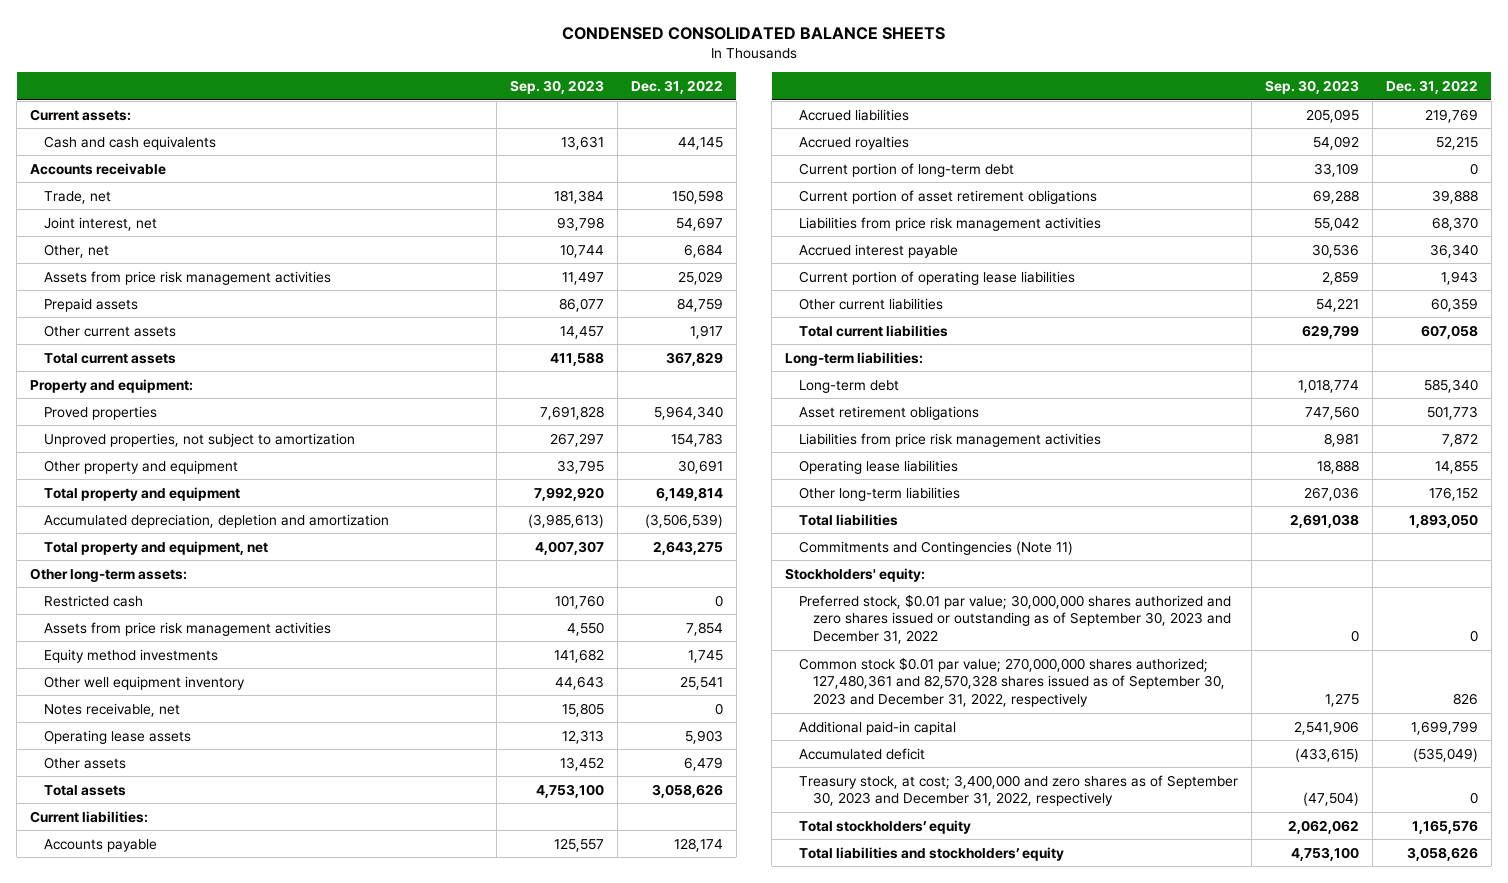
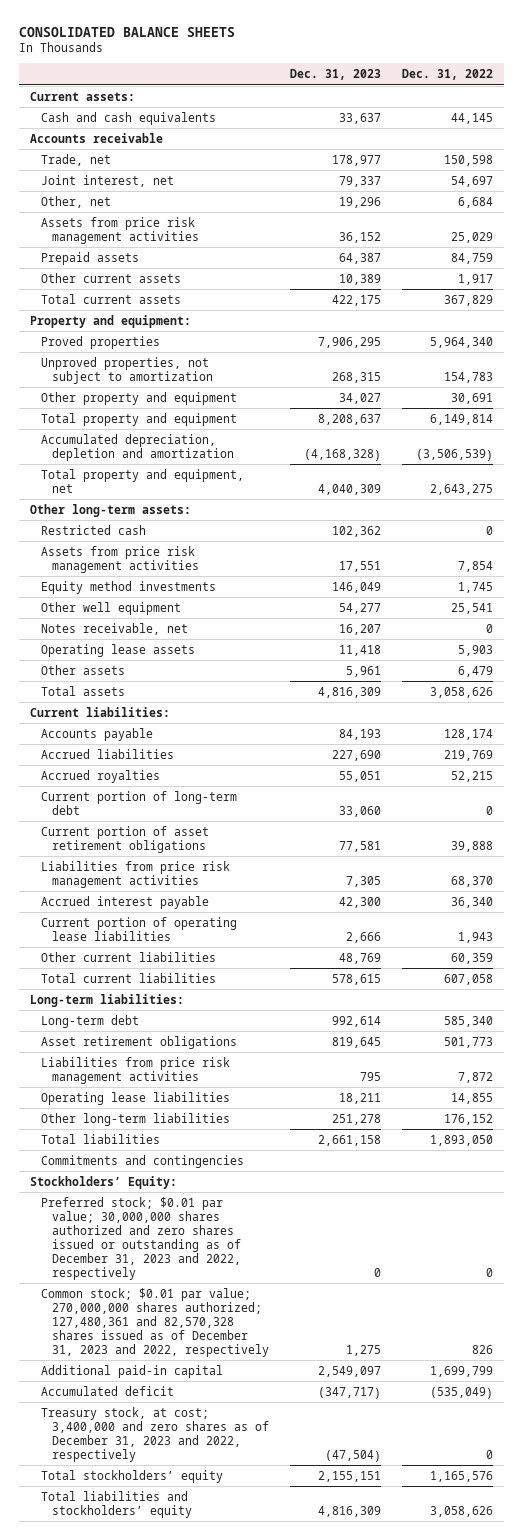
- CONDENSED CONSOLIDATED BALANCE SHEETS
+ CONSOLIDATED BALANCE SHEETS
- | Sep. 30, 2023 | Dec. 31, 2022
+ | Dec. 31, 2023 | Dec. 31, 2022
- Other well equipment inventory | 44,643 | 25,541
+ Other well equipment | 54,277 | 25,541
- Commitments and Contingencies (Note 11)
- Stockholders' equity:
- Preferred stock, $0.01 par value; 30,000,000 shares authorized and zero shares issued or outstanding as of September 30, 2023 and December 31, 2022 | 0 | 0
- Common stock $0.01 par value; 270,000,000 shares authorized; 127,480,361 and 82,570,328 shares issued as of September 30, 2023 and December 31, 2022, respectively | 1,275 | 826
+ Commitments and contingencies
+ Stockholdersʼ Equity:
+ Preferred stock; $0.01 par value; 30,000,000 shares authorized and zero shares issued or outstanding as of December 31, 2023 and 2022, respectively | 0 | 0
+ Common stock; $0.01 par value; 270,000,000 shares authorized; 127,480,361 and 82,570,328 shares issued as of December 31, 2023 and 2022, respectively | 1,275 | 826
- Treasury stock, at cost; 3,400,000 and zero shares as of September 30, 2023 and December 31, 2022, respectively | (47,504) | 0
+ Treasury stock, at cost; 3,400,000 and zero shares as of December 31, 2023 and 2022, respectively | (47,504) | 0

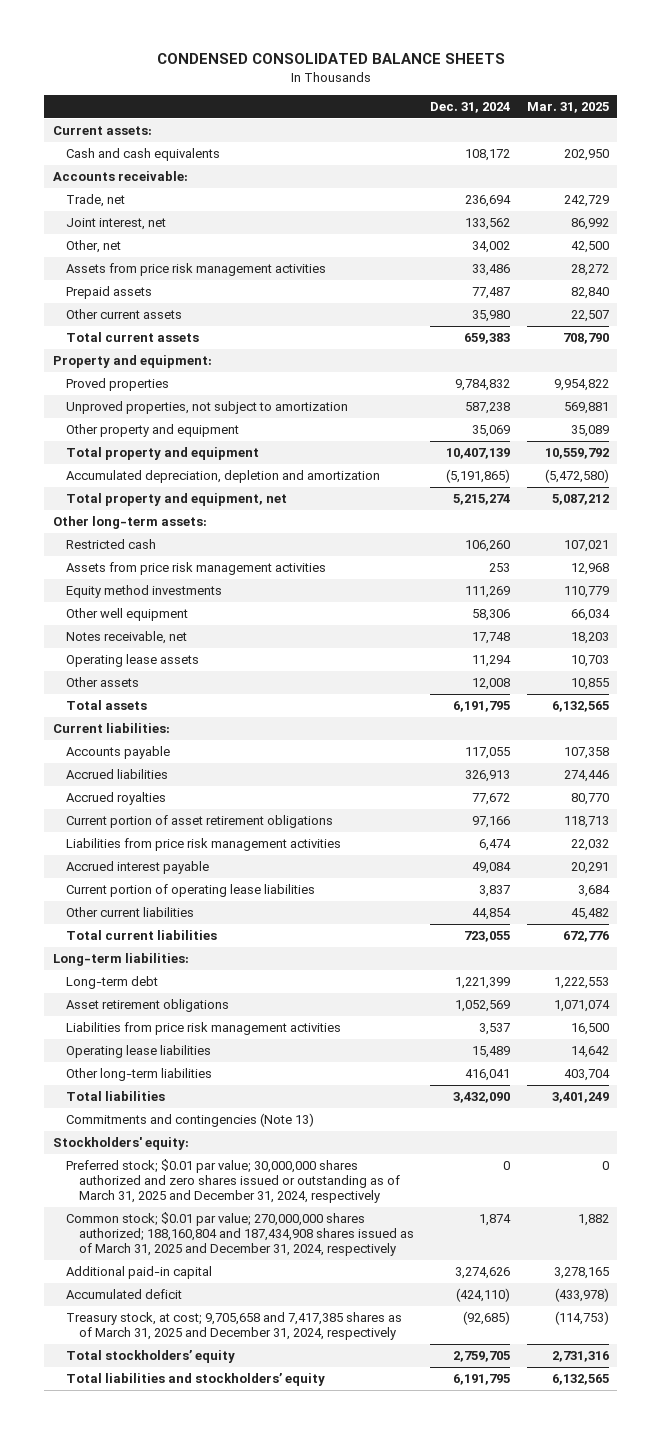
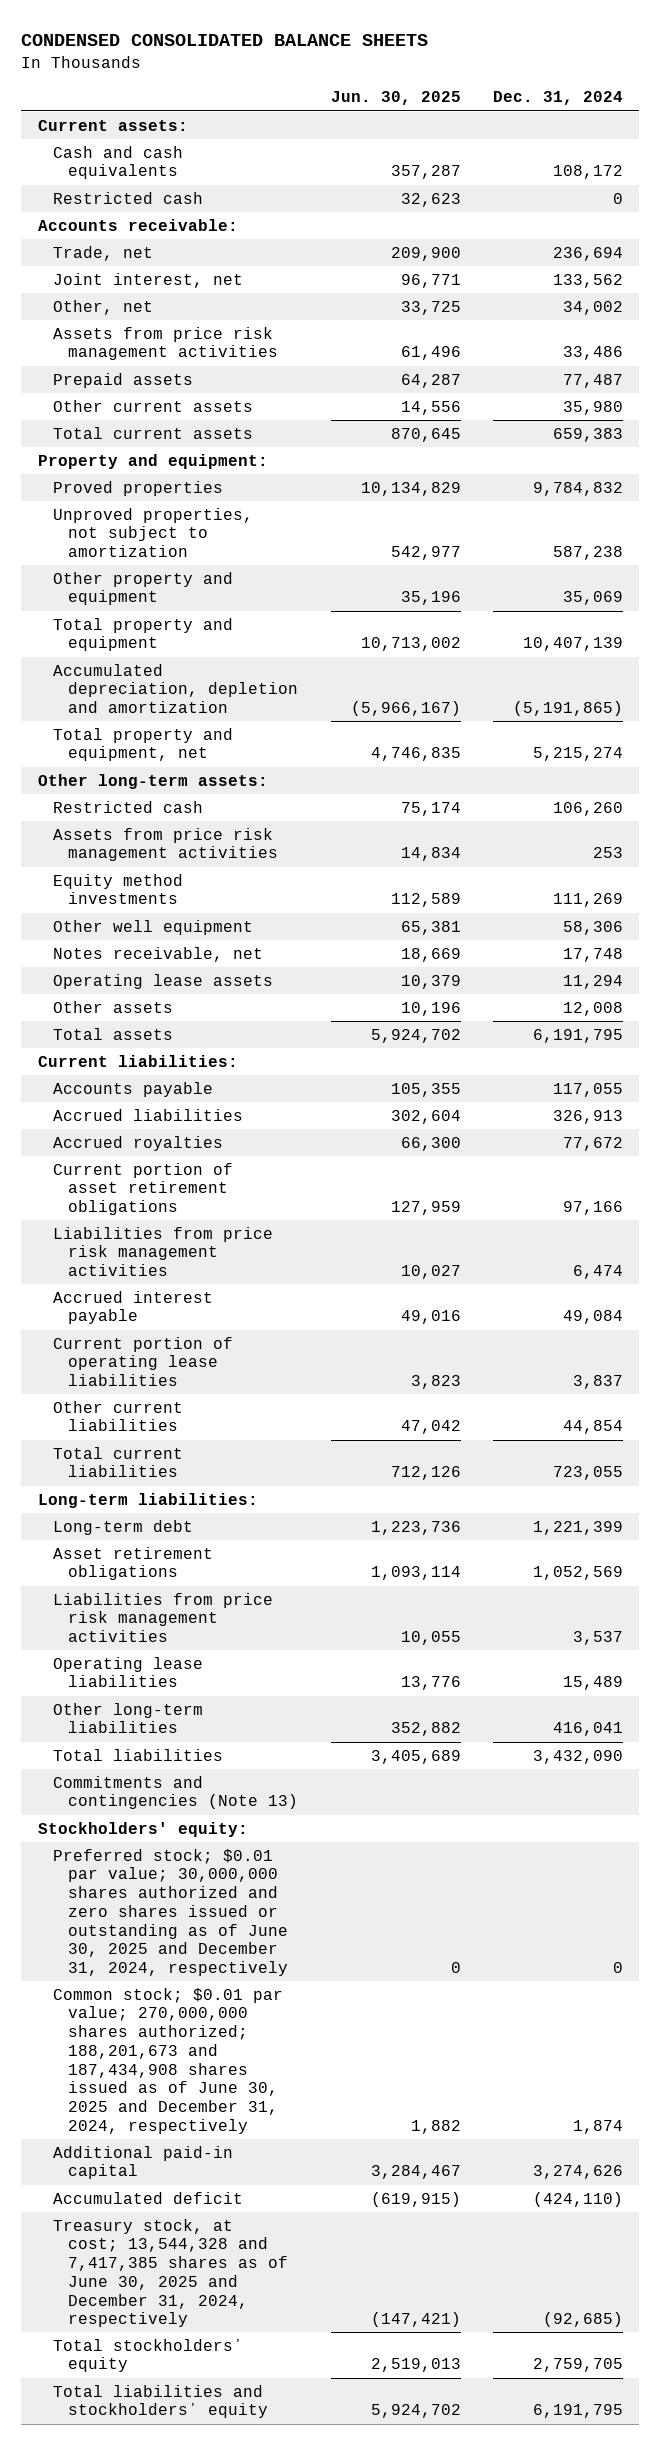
- | Dec. 31, 2024 | Mar. 31, 2025
+ | Jun. 30, 2025 | Dec. 31, 2024
+ Restricted cash | 32,623 | 0
- Preferred stock; $0.01 par value; 30,000,000 shares authorized and zero shares issued or outstanding as of March 31, 2025 and December 31, 2024, respectively | 0 | 0
- Common stock; $0.01 par value; 270,000,000 shares authorized; 188,160,804 and 187,434,908 shares issued as of March 31, 2025 and December 31, 2024, respectively | 1,874 | 1,882
+ Preferred stock; $0.01 par value; 30,000,000 shares authorized and zero shares issued or outstanding as of June 30, 2025 and December 31, 2024, respectively | 0 | 0
+ Common stock; $0.01 par value; 270,000,000 shares authorized; 188,201,673 and 187,434,908 shares issued as of June 30, 2025 and December 31, 2024, respectively | 1,882 | 1,874
- Treasury stock, at cost; 9,705,658 and 7,417,385 shares as of March 31, 2025 and December 31, 2024, respectively | (92,685) | (114,753)
+ Treasury stock, at cost; 13,544,328 and 7,417,385 shares as of June 30, 2025 and December 31, 2024, respectively | (147,421) | (92,685)

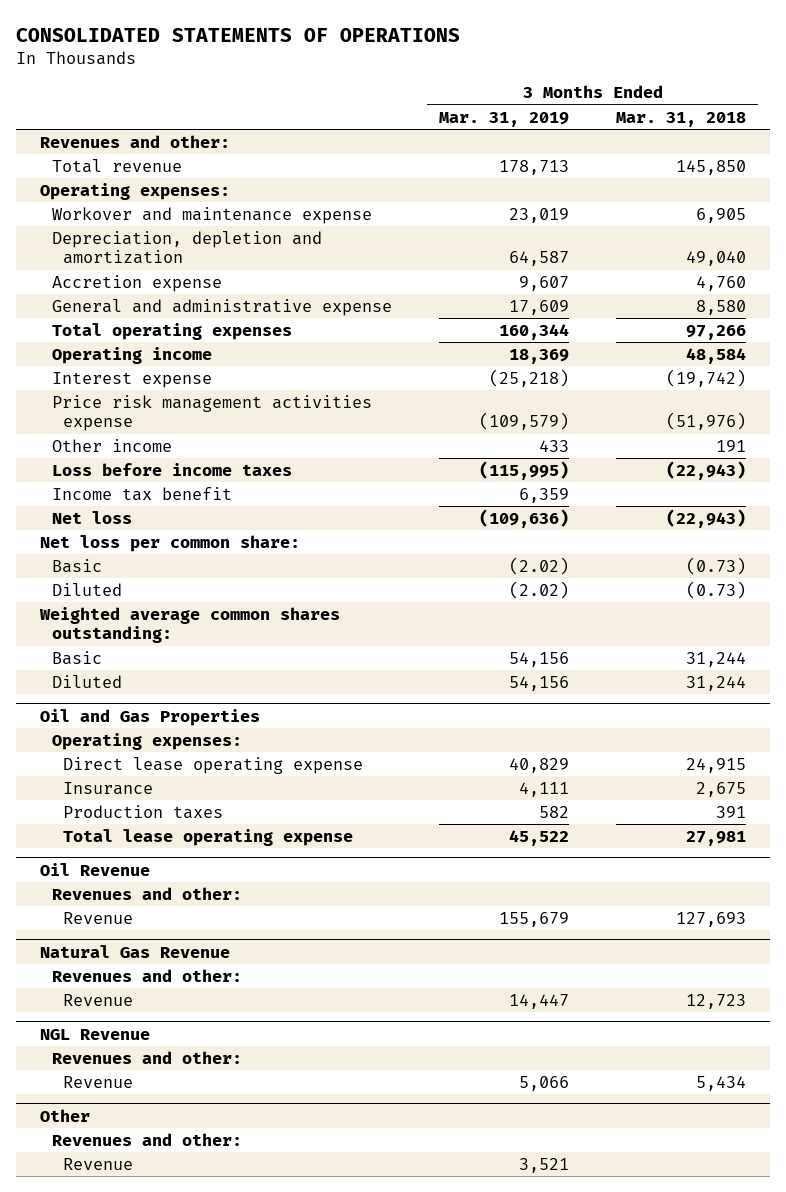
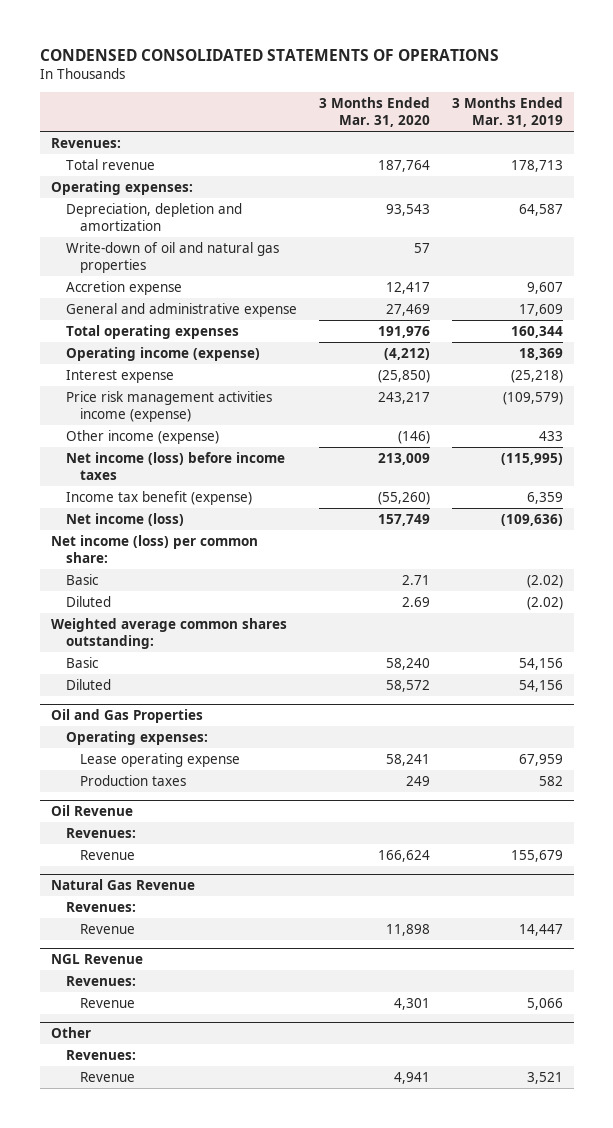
- CONSOLIDATED STATEMENTS OF OPERATIONS
+ CONDENSED CONSOLIDATED STATEMENTS OF OPERATIONS
- | 3 Months Ended Mar. 31, 2019 | 3 Months Ended Mar. 31, 2018
+ | 3 Months Ended Mar. 31, 2020 | 3 Months Ended Mar. 31, 2019
- Revenues and other:
+ Revenues:
- Workover and maintenance expense | 23,019 | 6,905
+ Write-down of oil and natural gas properties | 57 |
- Operating income | 18,369 | 48,584
+ Operating income (expense) | (4,212) | 18,369
- Price risk management activities expense | (109,579) | (51,976)
- Other income | 433 | 191
- Loss before income taxes | (115,995) | (22,943)
- Income tax benefit | 6,359 |
- Net loss | (109,636) | (22,943)
- Net loss per common share:
+ Price risk management activities income (expense) | 243,217 | (109,579)
+ Other income (expense) | (146) | 433
+ Net income (loss) before income taxes | 213,009 | (115,995)
+ Income tax benefit (expense) | (55,260) | 6,359
+ Net income (loss) | 157,749 | (109,636)
+ Net income (loss) per common share:
@ Oil and Gas Properties
- Direct lease operating expense | 40,829 | 24,915
- Insurance | 4,111 | 2,675
+ Lease operating expense | 58,241 | 67,959
- Total lease operating expense | 45,522 | 27,981
@ Oil Revenue
- Revenues and other:
+ Revenues:
@ Natural Gas Revenue
- Revenues and other:
+ Revenues:
@ NGL Revenue
- Revenues and other:
+ Revenues:
@ Other
- Revenues and other:
+ Revenues:

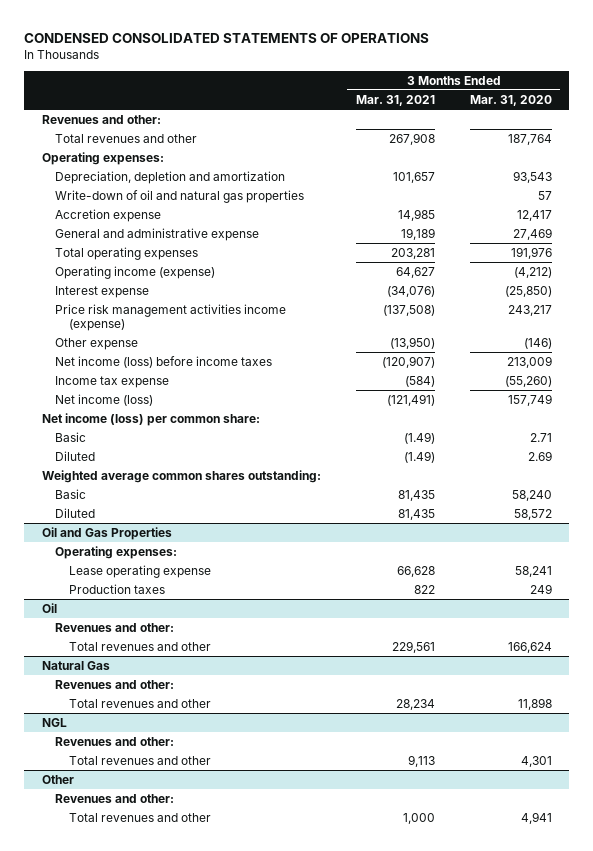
- | 3 Months Ended Mar. 31, 2020 | 3 Months Ended Mar. 31, 2019
+ | 3 Months Ended Mar. 31, 2021 | 3 Months Ended Mar. 31, 2020
- Revenues:
- Total revenue | 187,764 | 178,713
+ Revenues and other:
+ Total revenues and other | 267,908 | 187,764
- Other income (expense) | (146) | 433
+ Other expense | (13,950) | (146)
- Income tax benefit (expense) | (55,260) | 6,359
+ Income tax expense | (584) | (55,260)
- Oil Revenue
- Revenues:
- Revenue | 166,624 | 155,679
- Natural Gas Revenue
- Revenues:
- Revenue | 11,898 | 14,447
- NGL Revenue
- Revenues:
- Revenue | 4,301 | 5,066
+ Oil
+ Revenues and other:
+ Total revenues and other | 229,561 | 166,624
+ Natural Gas
+ Revenues and other:
+ Total revenues and other | 28,234 | 11,898
+ NGL
+ Revenues and other:
+ Total revenues and other | 9,113 | 4,301
@ Other
- Revenues:
- Revenue | 4,941 | 3,521
+ Revenues and other:
+ Total revenues and other | 1,000 | 4,941

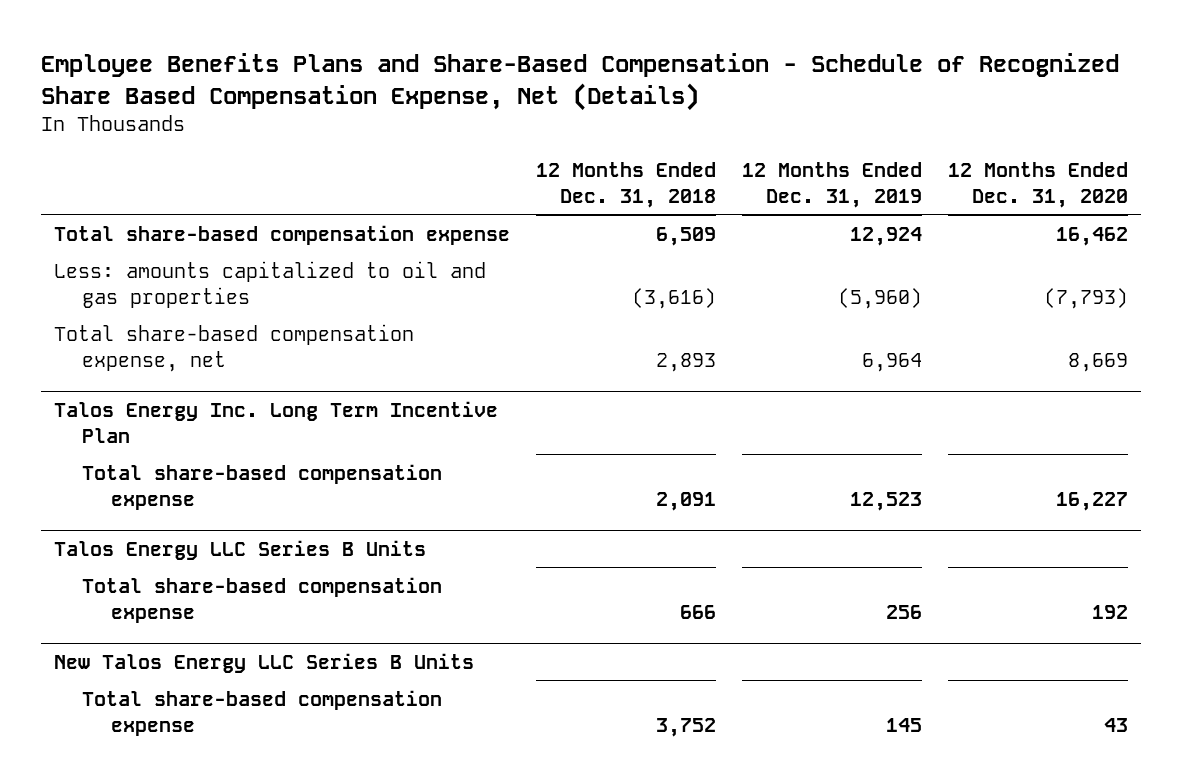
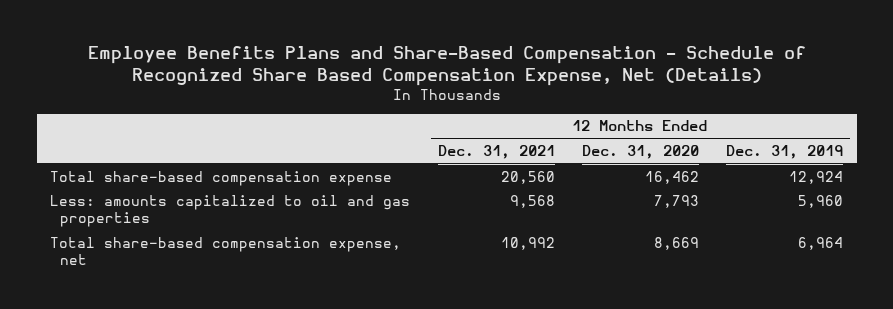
- | 12 Months Ended Dec. 31, 2018 | 12 Months Ended Dec. 31, 2019 | 12 Months Ended Dec. 31, 2020
+ | 12 Months Ended Dec. 31, 2021 | 12 Months Ended Dec. 31, 2020 | 12 Months Ended Dec. 31, 2019
- Less: amounts capitalized to oil and gas properties | (3,616) | (5,960) | (7,793)
+ Less: amounts capitalized to oil and gas properties | 9,568 | 7,793 | 5,960
- Talos Energy Inc. Long Term Incentive Plan
- Total share-based compensation expense | 2,091 | 12,523 | 16,227
- Talos Energy LLC Series B Units
- Total share-based compensation expense | 666 | 256 | 192
- New Talos Energy LLC Series B Units
- Total share-based compensation expense | 3,752 | 145 | 43

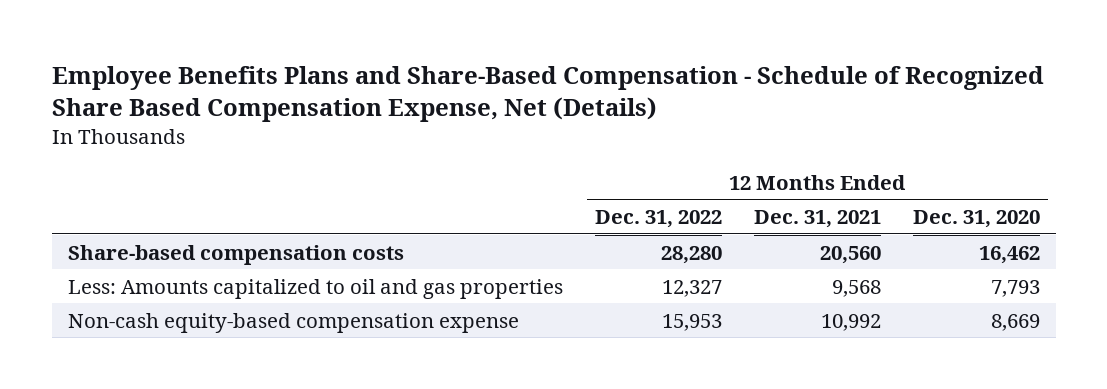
- | 12 Months Ended Dec. 31, 2021 | 12 Months Ended Dec. 31, 2020 | 12 Months Ended Dec. 31, 2019
+ | 12 Months Ended Dec. 31, 2022 | 12 Months Ended Dec. 31, 2021 | 12 Months Ended Dec. 31, 2020
- Total share-based compensation expense | 20,560 | 16,462 | 12,924
- Less: amounts capitalized to oil and gas properties | 9,568 | 7,793 | 5,960
- Total share-based compensation expense, net | 10,992 | 8,669 | 6,964
+ Share-based compensation costs | 28,280 | 20,560 | 16,462
+ Less: Amounts capitalized to oil and gas properties | 12,327 | 9,568 | 7,793
+ Non-cash equity-based compensation expense | 15,953 | 10,992 | 8,669

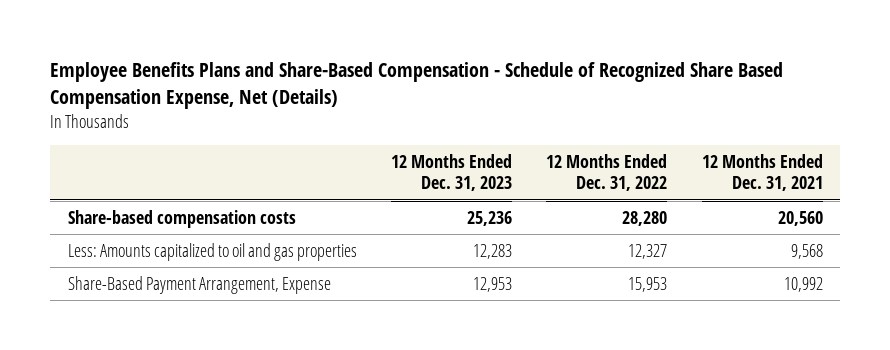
- | 12 Months Ended Dec. 31, 2022 | 12 Months Ended Dec. 31, 2021 | 12 Months Ended Dec. 31, 2020
+ | 12 Months Ended Dec. 31, 2023 | 12 Months Ended Dec. 31, 2022 | 12 Months Ended Dec. 31, 2021
- Non-cash equity-based compensation expense | 15,953 | 10,992 | 8,669
+ Share-Based Payment Arrangement, Expense | 12,953 | 15,953 | 10,992

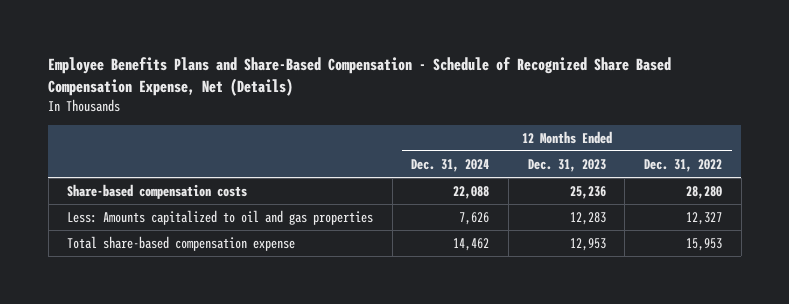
- | 12 Months Ended Dec. 31, 2023 | 12 Months Ended Dec. 31, 2022 | 12 Months Ended Dec. 31, 2021
+ | 12 Months Ended Dec. 31, 2024 | 12 Months Ended Dec. 31, 2023 | 12 Months Ended Dec. 31, 2022
- Share-Based Payment Arrangement, Expense | 12,953 | 15,953 | 10,992
+ Total share-based compensation expense | 14,462 | 12,953 | 15,953

